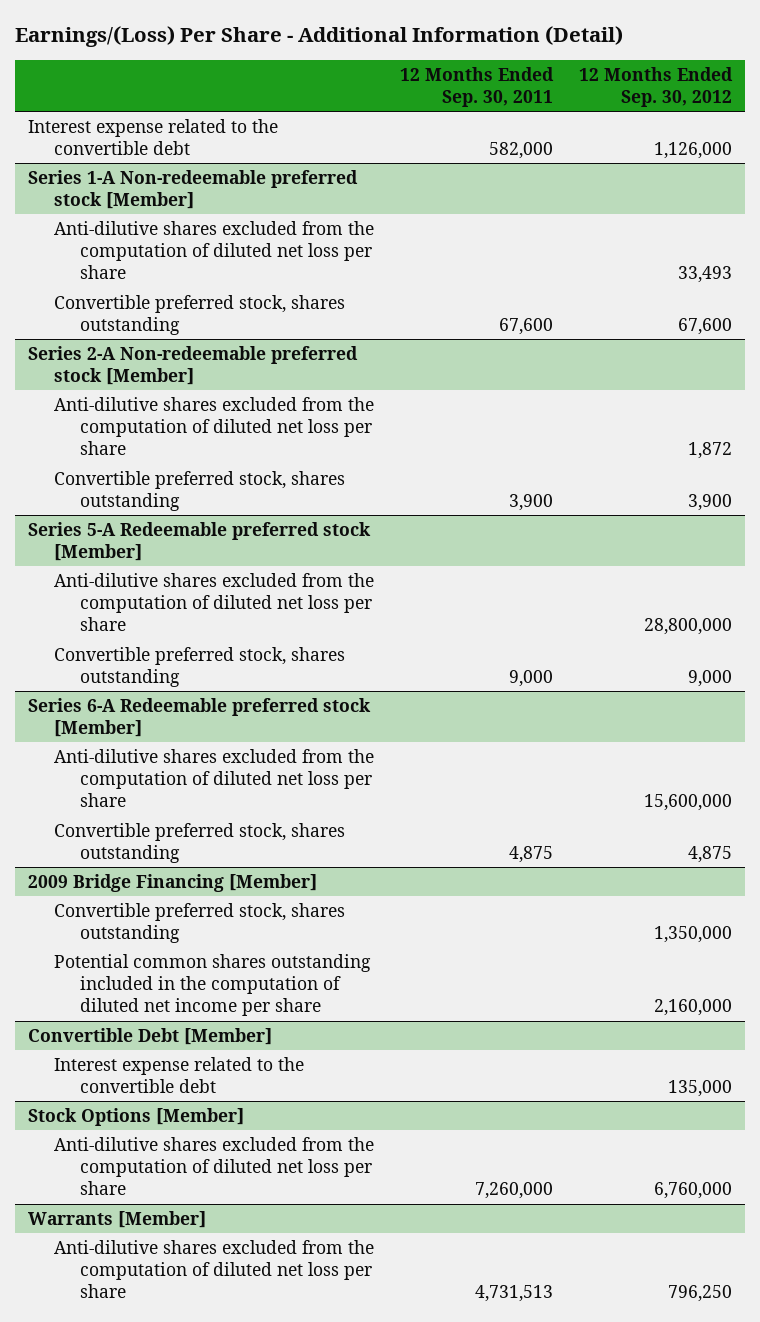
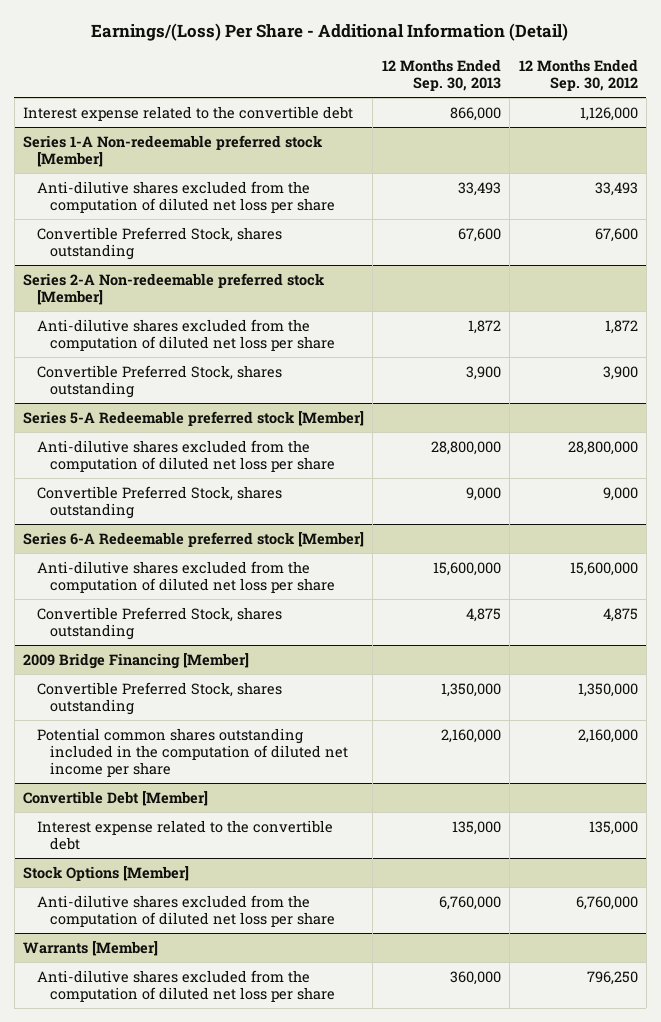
- | 12 Months Ended Sep. 30, 2011 | 12 Months Ended Sep. 30, 2012
+ | 12 Months Ended Sep. 30, 2013 | 12 Months Ended Sep. 30, 2012
@ Series 1-A Non-redeemable preferred stock [Member]
- Convertible preferred stock, shares outstanding | 67,600 | 67,600
+ Convertible Preferred Stock, shares outstanding | 67,600 | 67,600
@ Series 2-A Non-redeemable preferred stock [Member]
- Convertible preferred stock, shares outstanding | 3,900 | 3,900
+ Convertible Preferred Stock, shares outstanding | 3,900 | 3,900
@ Series 5-A Redeemable preferred stock [Member]
- Convertible preferred stock, shares outstanding | 9,000 | 9,000
+ Convertible Preferred Stock, shares outstanding | 9,000 | 9,000
@ Series 6-A Redeemable preferred stock [Member]
- Convertible preferred stock, shares outstanding | 4,875 | 4,875
+ Convertible Preferred Stock, shares outstanding | 4,875 | 4,875
@ 2009 Bridge Financing [Member]
- Convertible preferred stock, shares outstanding | | 1,350,000
+ Convertible Preferred Stock, shares outstanding | 1,350,000 | 1,350,000

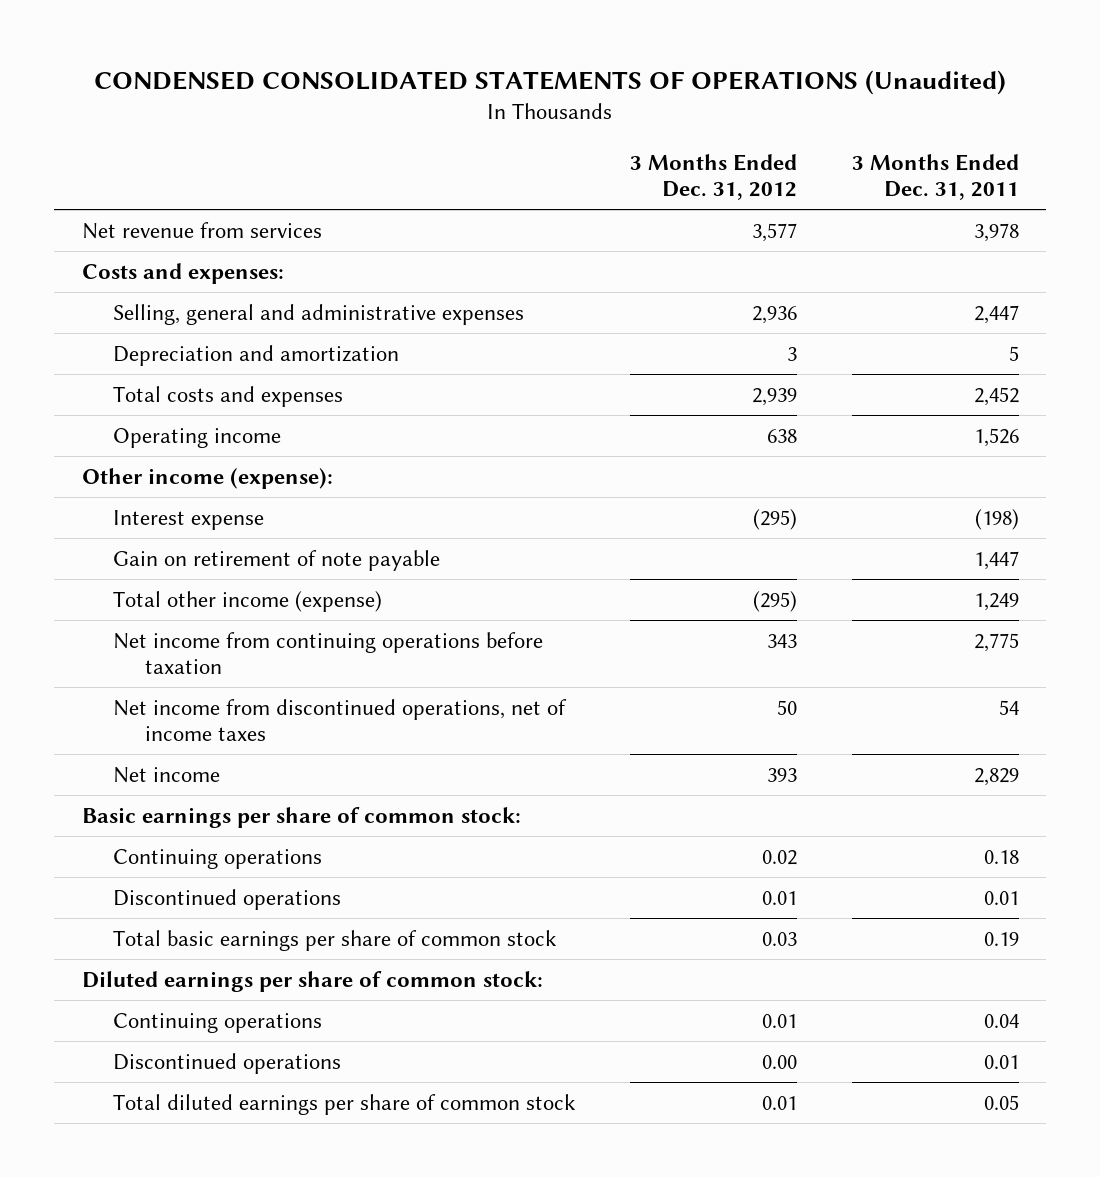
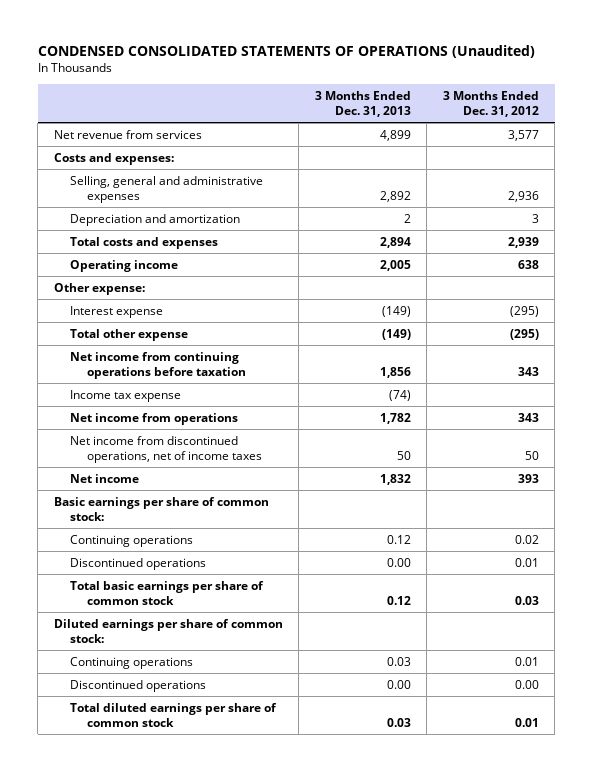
- | 3 Months Ended Dec. 31, 2012 | 3 Months Ended Dec. 31, 2011
+ | 3 Months Ended Dec. 31, 2013 | 3 Months Ended Dec. 31, 2012
- Other income (expense):
+ Other expense:
- Gain on retirement of note payable | | 1,447
- Total other income (expense) | (295) | 1,249
+ Total other expense | (149) | (295)
+ Income tax expense | (74) |
+ Net income from operations | 1,782 | 343

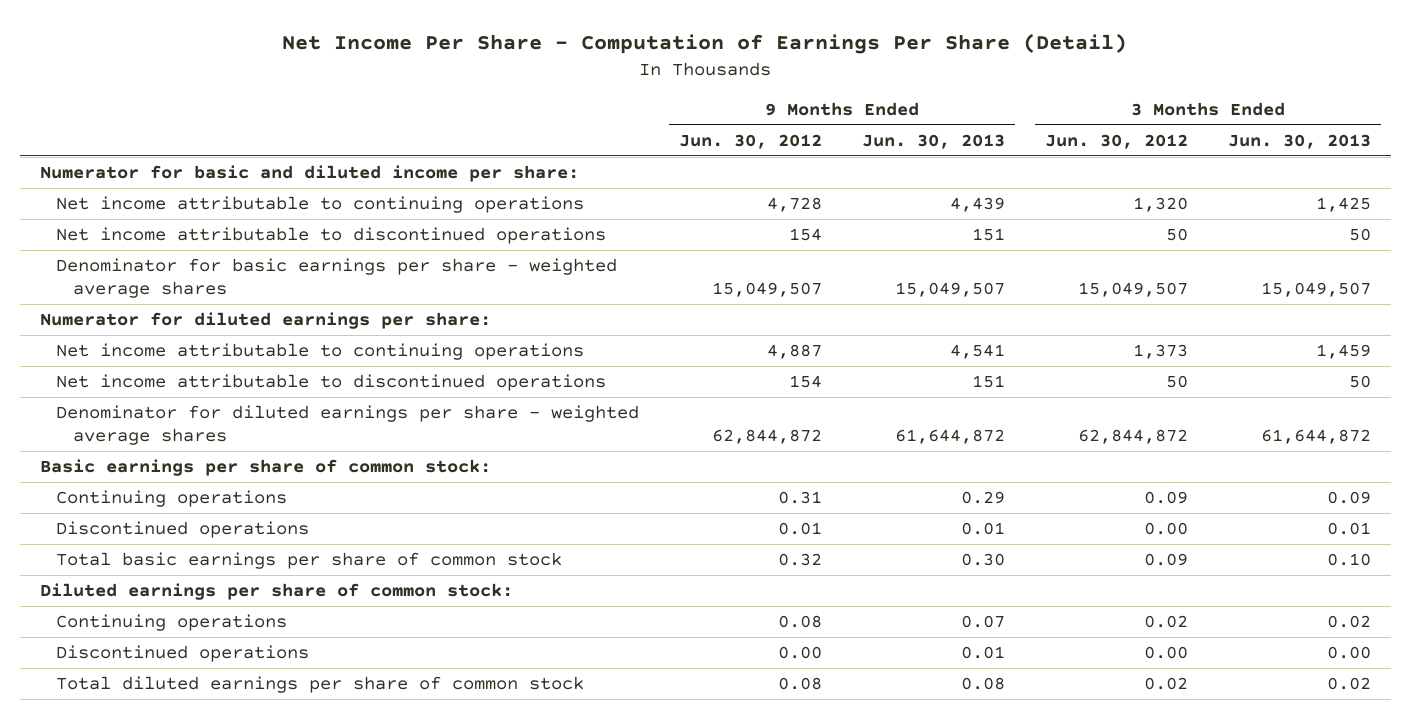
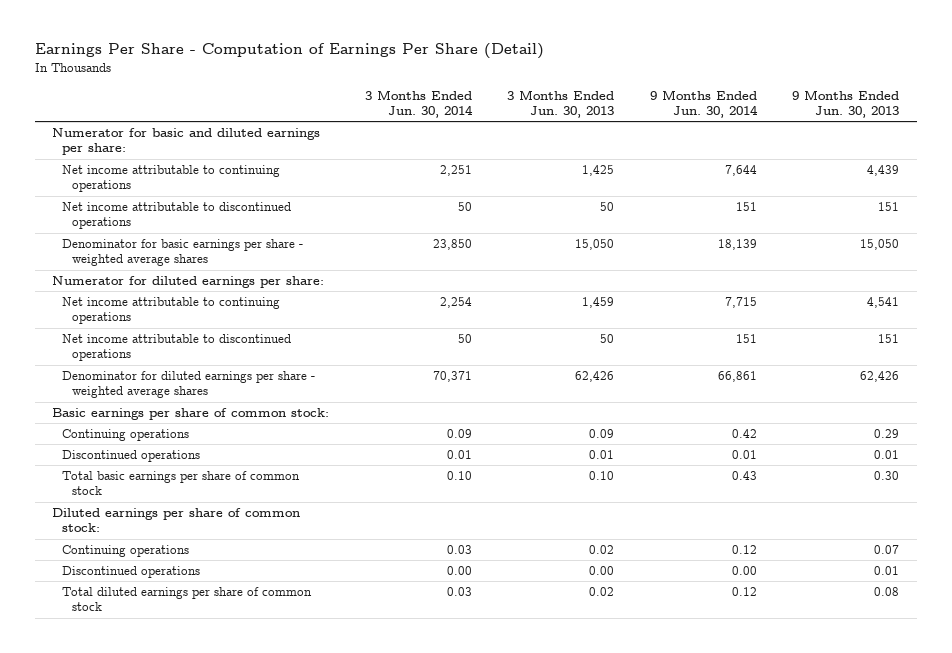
- Net Income Per Share - Computation of Earnings Per Share (Detail)
+ Earnings Per Share - Computation of Earnings Per Share (Detail)
- | 9 Months Ended Jun. 30, 2012 | 9 Months Ended Jun. 30, 2013 | 3 Months Ended Jun. 30, 2012 | 3 Months Ended Jun. 30, 2013
+ | 3 Months Ended Jun. 30, 2014 | 3 Months Ended Jun. 30, 2013 | 9 Months Ended Jun. 30, 2014 | 9 Months Ended Jun. 30, 2013
- Numerator for basic and diluted income per share:
+ Numerator for basic and diluted earnings per share:
- Denominator for basic earnings per share - weighted average shares | 15,049,507 | 15,049,507 | 15,049,507 | 15,049,507
+ Denominator for basic earnings per share - weighted average shares | 23,850 | 15,050 | 18,139 | 15,050
- Denominator for diluted earnings per share - weighted average shares | 62,844,872 | 61,644,872 | 62,844,872 | 61,644,872
+ Denominator for diluted earnings per share - weighted average shares | 70,371 | 62,426 | 66,861 | 62,426

